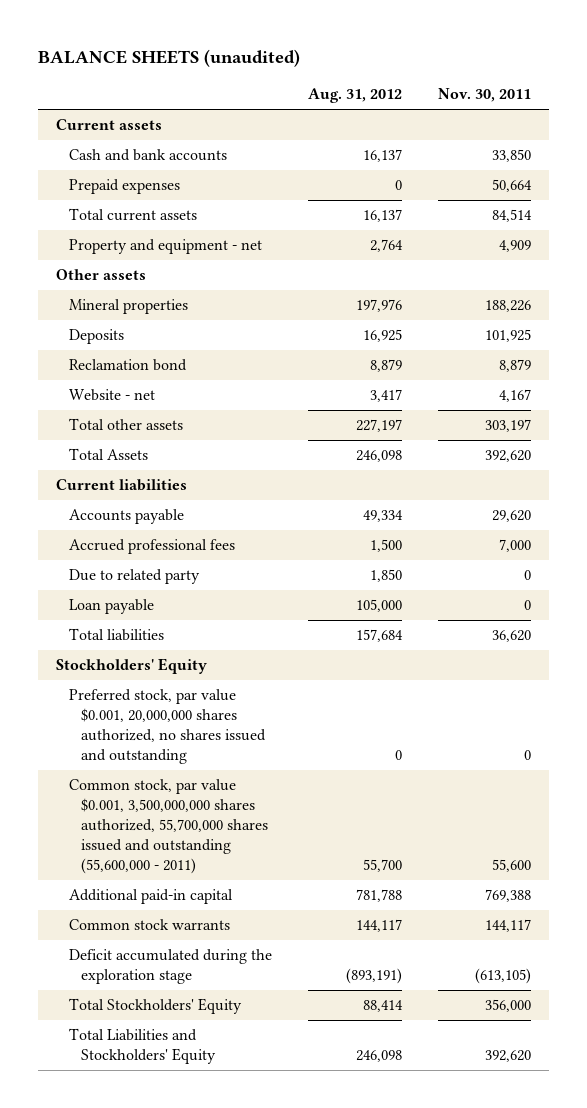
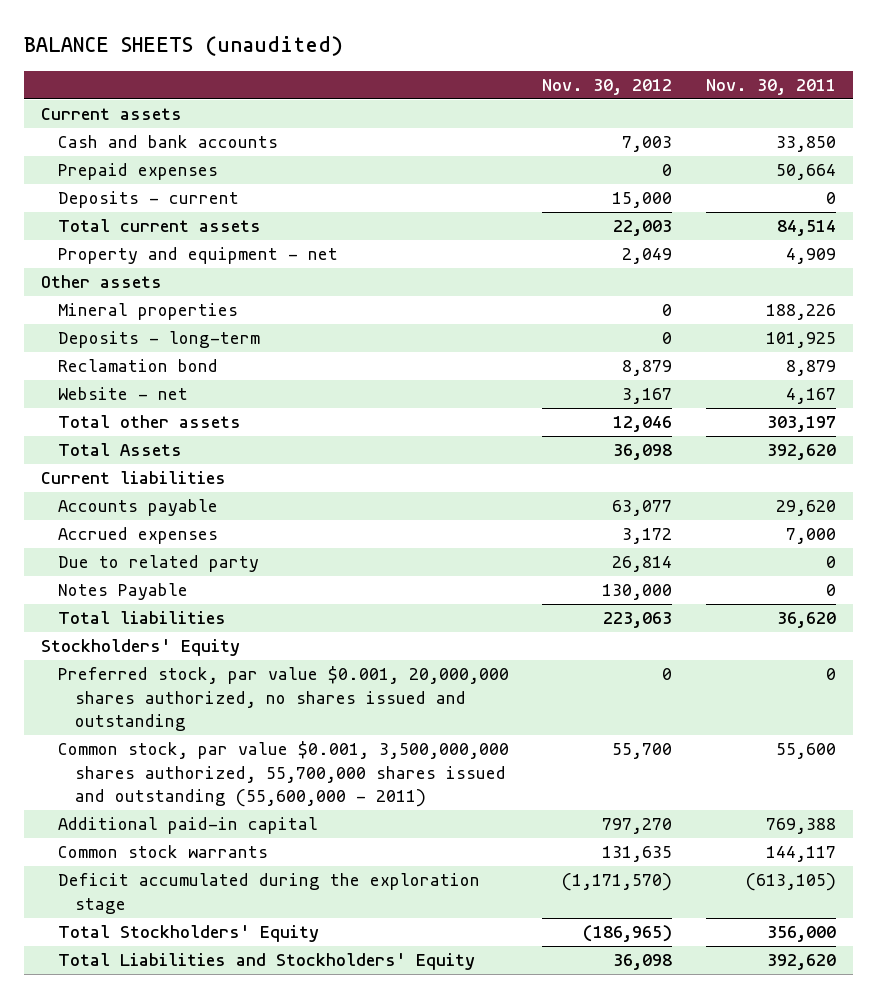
- | Aug. 31, 2012 | Nov. 30, 2011
+ | Nov. 30, 2012 | Nov. 30, 2011
+ Deposits - current | 15,000 | 0
- Deposits | 16,925 | 101,925
+ Deposits - long-term | 0 | 101,925
- Accrued professional fees | 1,500 | 7,000
+ Accrued expenses | 3,172 | 7,000
- Loan payable | 105,000 | 0
+ Notes Payable | 130,000 | 0

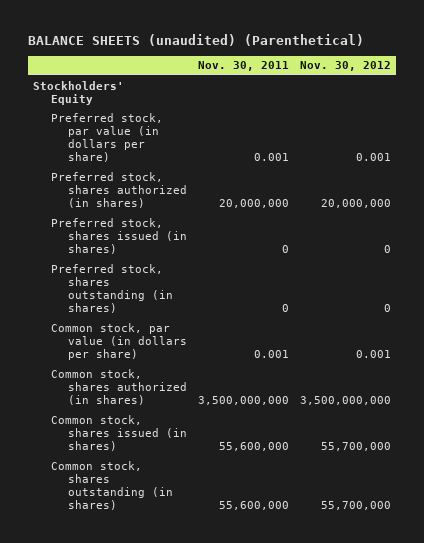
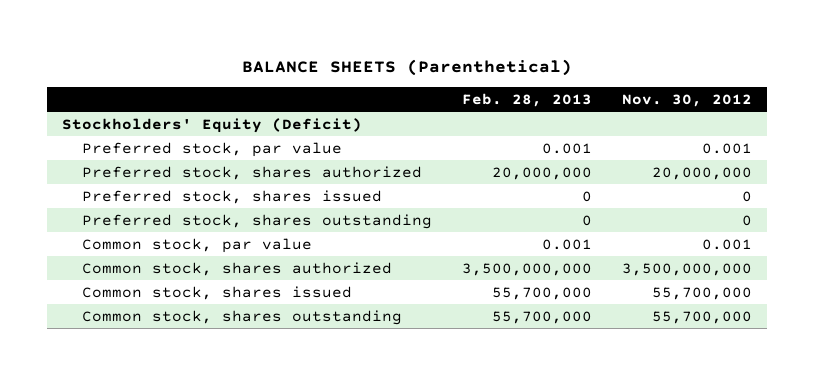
- BALANCE SHEETS (unaudited) (Parenthetical)
+ BALANCE SHEETS (Parenthetical)
- | Nov. 30, 2011 | Nov. 30, 2012
+ | Feb. 28, 2013 | Nov. 30, 2012
- Stockholders' Equity
- Preferred stock, par value (in dollars per share) | 0.001 | 0.001
- Preferred stock, shares authorized (in shares) | 20,000,000 | 20,000,000
- Preferred stock, shares issued (in shares) | 0 | 0
- Preferred stock, shares outstanding (in shares) | 0 | 0
- Common stock, par value (in dollars per share) | 0.001 | 0.001
- Common stock, shares authorized (in shares) | 3,500,000,000 | 3,500,000,000
- Common stock, shares issued (in shares) | 55,600,000 | 55,700,000
- Common stock, shares outstanding (in shares) | 55,600,000 | 55,700,000
+ Stockholders' Equity (Deficit)
+ Preferred stock, par value | 0.001 | 0.001
+ Preferred stock, shares authorized | 20,000,000 | 20,000,000
+ Preferred stock, shares issued | 0 | 0
+ Preferred stock, shares outstanding | 0 | 0
+ Common stock, par value | 0.001 | 0.001
+ Common stock, shares authorized | 3,500,000,000 | 3,500,000,000
+ Common stock, shares issued | 55,700,000 | 55,700,000
+ Common stock, shares outstanding | 55,700,000 | 55,700,000

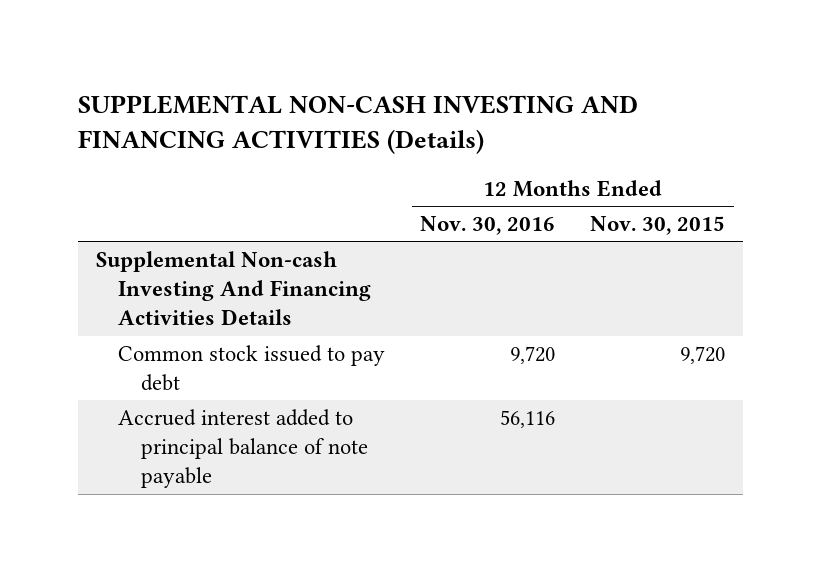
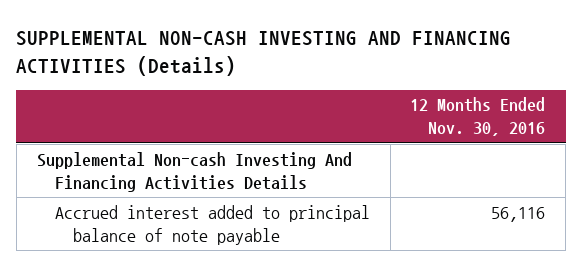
- | 12 Months Ended Nov. 30, 2016 | 12 Months Ended Nov. 30, 2015
+ | 12 Months Ended Nov. 30, 2016
- Common stock issued to pay debt | 9,720 | 9,720

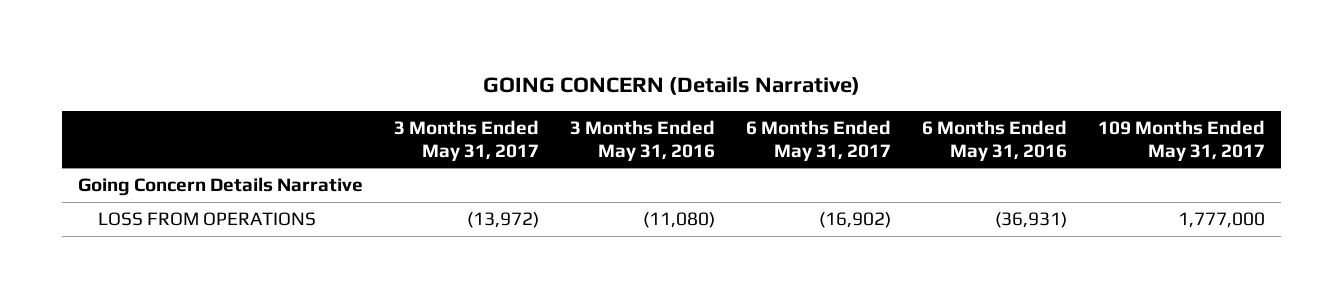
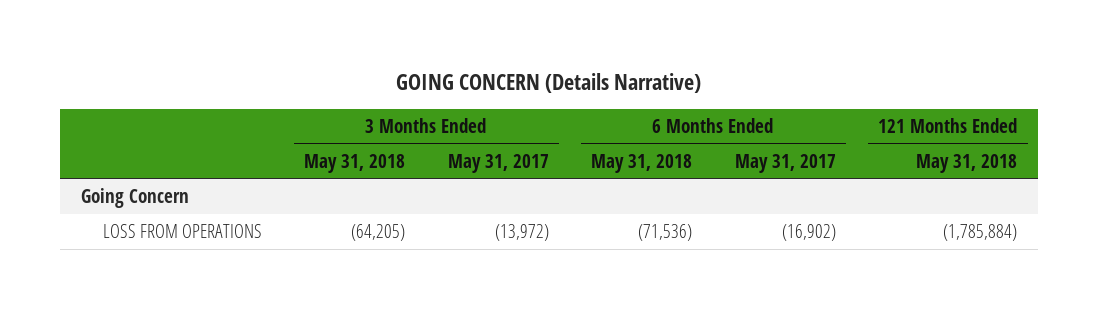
- | 3 Months Ended May 31, 2017 | 3 Months Ended May 31, 2016 | 6 Months Ended May 31, 2017 | 6 Months Ended May 31, 2016 | 109 Months Ended May 31, 2017
+ | 3 Months Ended May 31, 2018 | 3 Months Ended May 31, 2017 | 6 Months Ended May 31, 2018 | 6 Months Ended May 31, 2017 | 121 Months Ended May 31, 2018
- Going Concern Details Narrative
+ Going Concern

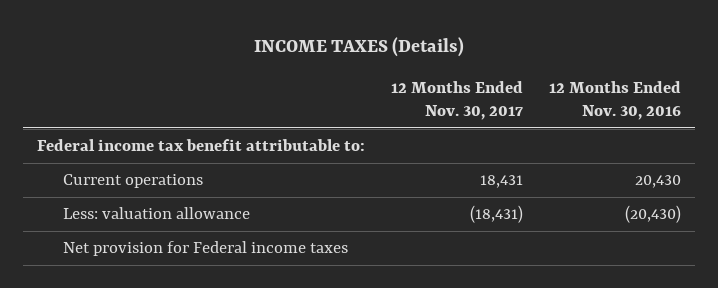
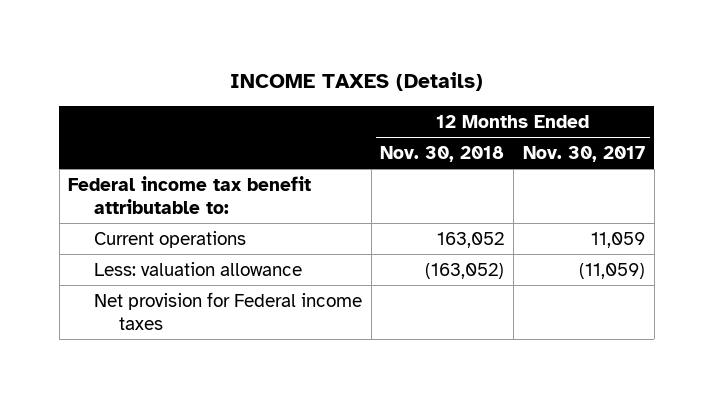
- | 12 Months Ended Nov. 30, 2017 | 12 Months Ended Nov. 30, 2016
+ | 12 Months Ended Nov. 30, 2018 | 12 Months Ended Nov. 30, 2017
- Current operations | 18,431 | 20,430
- Less: valuation allowance | (18,431) | (20,430)
+ Current operations | 163,052 | 11,059
+ Less: valuation allowance | (163,052) | (11,059)

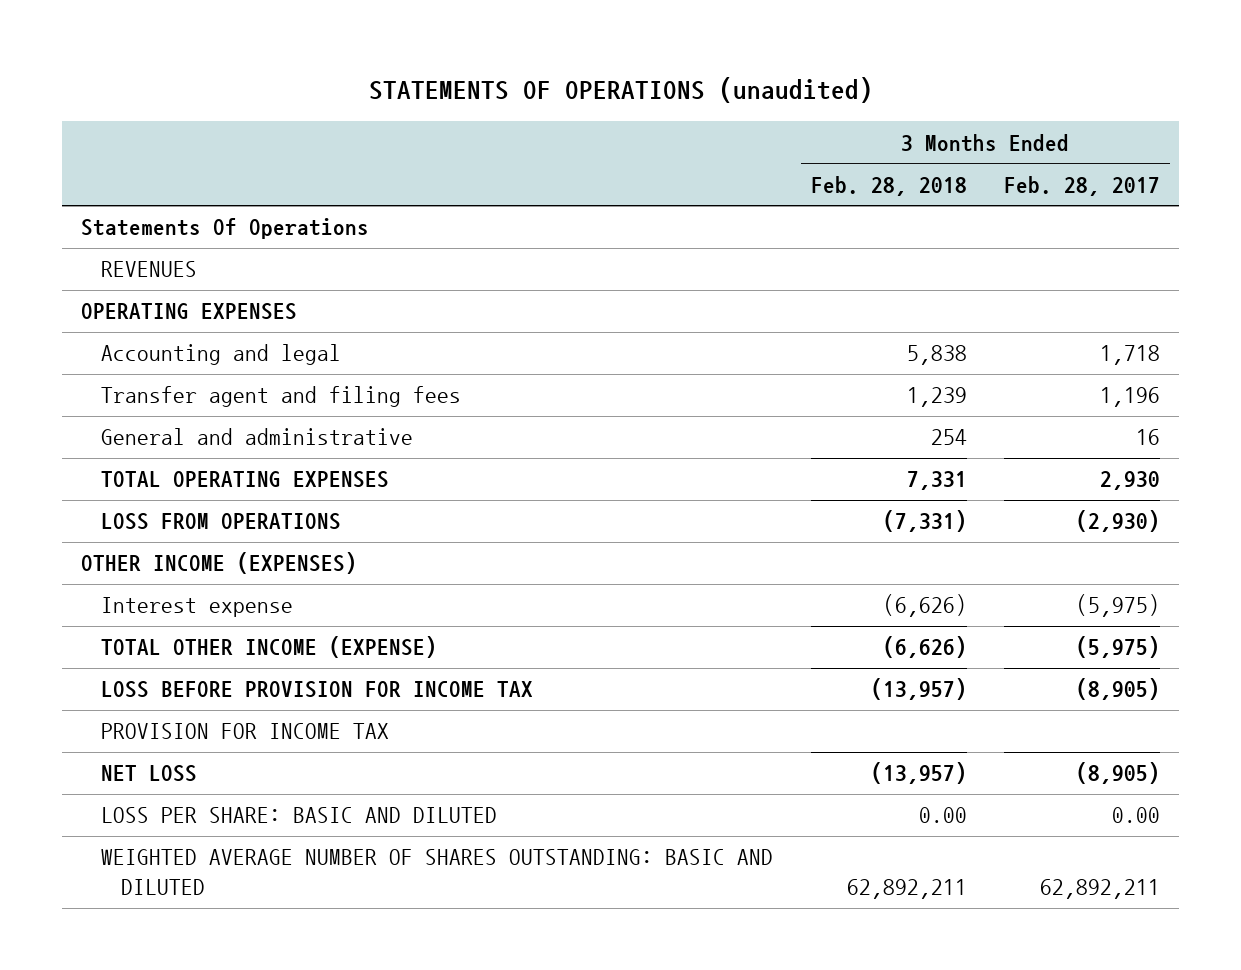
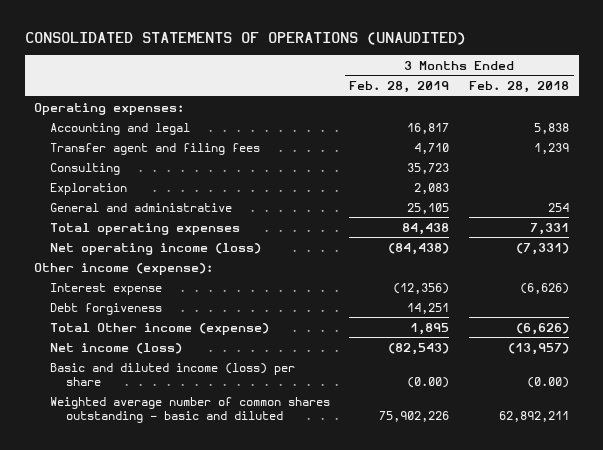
- STATEMENTS OF OPERATIONS (unaudited)
+ CONSOLIDATED STATEMENTS OF OPERATIONS (UNAUDITED)
- | 3 Months Ended Feb. 28, 2018 | 3 Months Ended Feb. 28, 2017
+ | 3 Months Ended Feb. 28, 2019 | 3 Months Ended Feb. 28, 2018
- Statements Of Operations
- REVENUES
- OPERATING EXPENSES
+ Operating expenses:
+ Consulting | 35,723 |
+ Exploration | 2,083 |
- TOTAL OPERATING EXPENSES | 7,331 | 2,930
- LOSS FROM OPERATIONS | (7,331) | (2,930)
- OTHER INCOME (EXPENSES)
+ Total operating expenses | 84,438 | 7,331
+ Net operating income (loss) | (84,438) | (7,331)
+ Other income (expense):
- TOTAL OTHER INCOME (EXPENSE) | (6,626) | (5,975)
- LOSS BEFORE PROVISION FOR INCOME TAX | (13,957) | (8,905)
- PROVISION FOR INCOME TAX
- NET LOSS | (13,957) | (8,905)
- LOSS PER SHARE: BASIC AND DILUTED | 0.00 | 0.00
- WEIGHTED AVERAGE NUMBER OF SHARES OUTSTANDING: BASIC AND DILUTED | 62,892,211 | 62,892,211
+ Debt forgiveness | 14,251 |
+ Total Other income (expense) | 1,895 | (6,626)
+ Net income (loss) | (82,543) | (13,957)
+ Basic and diluted income (loss) per share | (0.00) | (0.00)
+ Weighted average number of common shares outstanding - basic and diluted | 75,902,226 | 62,892,211

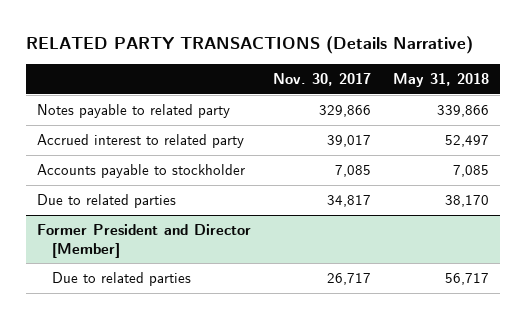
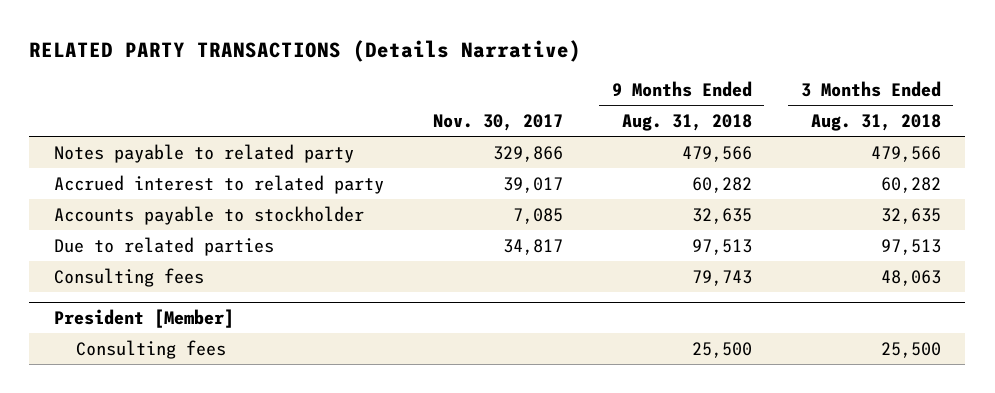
- | Nov. 30, 2017 | May 31, 2018
+ | Nov. 30, 2017 | 9 Months Ended Aug. 31, 2018 | 3 Months Ended Aug. 31, 2018
- Former President and Director [Member]
- Due to related parties | 26,717 | 56,717
+ Consulting fees | | 79,743 | 48,063
+ President [Member]
+ Consulting fees | | 25,500 | 25,500

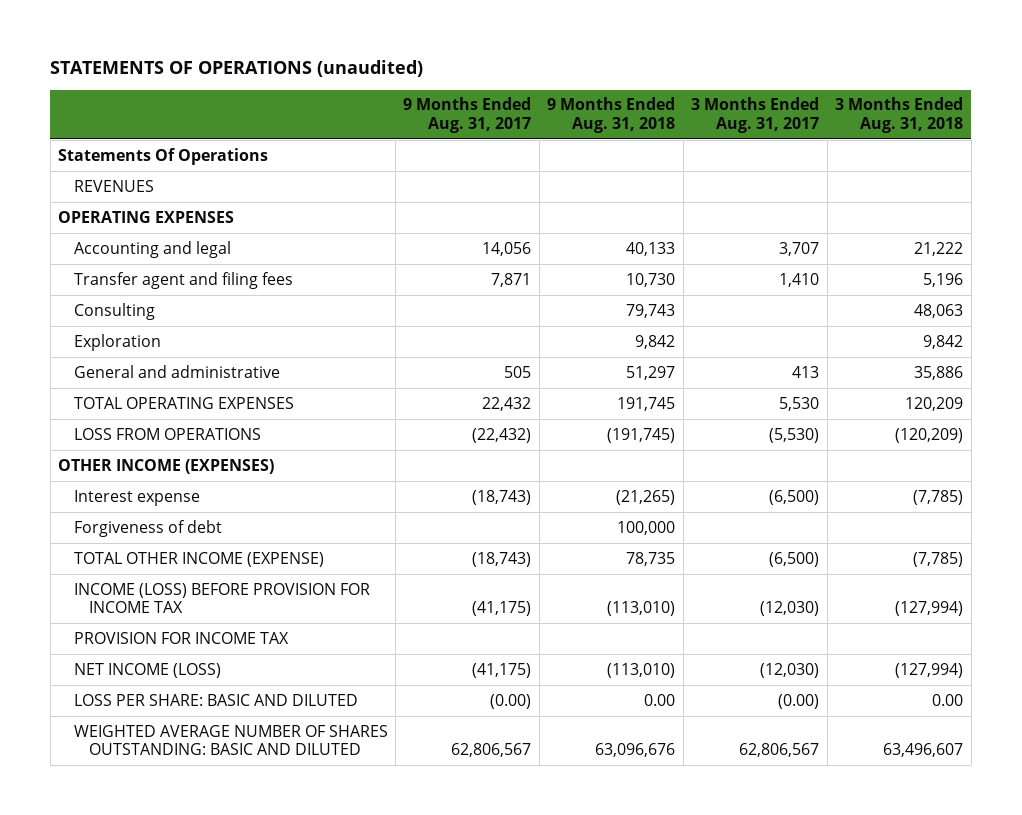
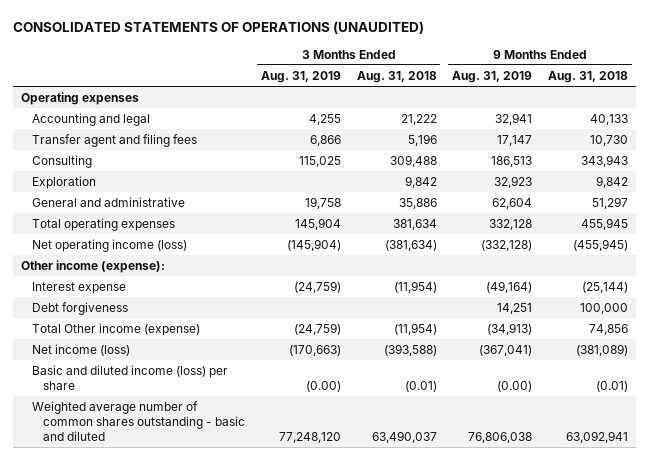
- STATEMENTS OF OPERATIONS (unaudited)
+ CONSOLIDATED STATEMENTS OF OPERATIONS (UNAUDITED)
- | 9 Months Ended Aug. 31, 2017 | 9 Months Ended Aug. 31, 2018 | 3 Months Ended Aug. 31, 2017 | 3 Months Ended Aug. 31, 2018
+ | 3 Months Ended Aug. 31, 2019 | 3 Months Ended Aug. 31, 2018 | 9 Months Ended Aug. 31, 2019 | 9 Months Ended Aug. 31, 2018
- Statements Of Operations
- REVENUES
- OPERATING EXPENSES
+ Operating expenses
- Consulting | | 79,743 | | 48,063
+ Consulting | 115,025 | 309,488 | 186,513 | 343,943
- TOTAL OPERATING EXPENSES | 22,432 | 191,745 | 5,530 | 120,209
- LOSS FROM OPERATIONS | (22,432) | (191,745) | (5,530) | (120,209)
- OTHER INCOME (EXPENSES)
- Interest expense | (18,743) | (21,265) | (6,500) | (7,785)
- Forgiveness of debt | | 100,000 | |
- TOTAL OTHER INCOME (EXPENSE) | (18,743) | 78,735 | (6,500) | (7,785)
- INCOME (LOSS) BEFORE PROVISION FOR INCOME TAX | (41,175) | (113,010) | (12,030) | (127,994)
- PROVISION FOR INCOME TAX
- NET INCOME (LOSS) | (41,175) | (113,010) | (12,030) | (127,994)
- LOSS PER SHARE: BASIC AND DILUTED | (0.00) | 0.00 | (0.00) | 0.00
- WEIGHTED AVERAGE NUMBER OF SHARES OUTSTANDING: BASIC AND DILUTED | 62,806,567 | 63,096,676 | 62,806,567 | 63,496,607
+ Total operating expenses | 145,904 | 381,634 | 332,128 | 455,945
+ Net operating income (loss) | (145,904) | (381,634) | (332,128) | (455,945)
+ Other income (expense):
+ Interest expense | (24,759) | (11,954) | (49,164) | (25,144)
+ Debt forgiveness | | | 14,251 | 100,000
+ Total Other income (expense) | (24,759) | (11,954) | (34,913) | 74,856
+ Net income (loss) | (170,663) | (393,588) | (367,041) | (381,089)
+ Basic and diluted income (loss) per share | (0.00) | (0.01) | (0.00) | (0.01)
+ Weighted average number of common shares outstanding - basic and diluted | 77,248,120 | 63,490,037 | 76,806,038 | 63,092,941

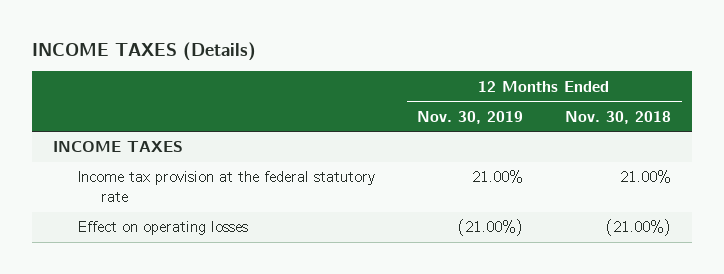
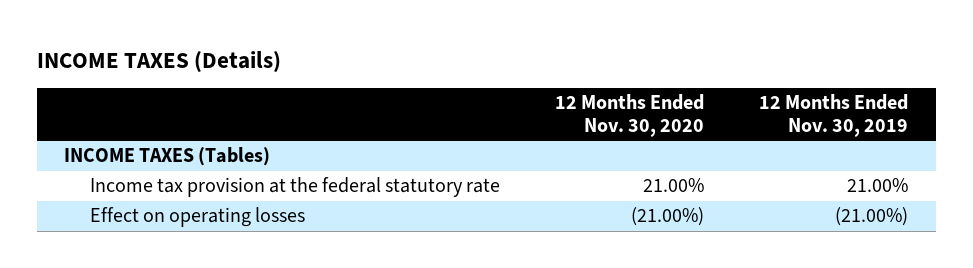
- | 12 Months Ended Nov. 30, 2019 | 12 Months Ended Nov. 30, 2018
+ | 12 Months Ended Nov. 30, 2020 | 12 Months Ended Nov. 30, 2019
- INCOME TAXES
+ INCOME TAXES (Tables)

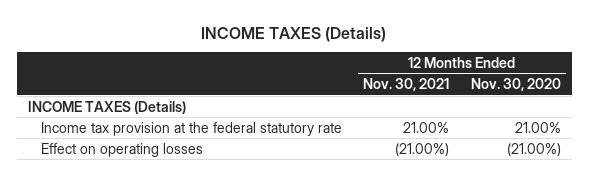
- | 12 Months Ended Nov. 30, 2020 | 12 Months Ended Nov. 30, 2019
+ | 12 Months Ended Nov. 30, 2021 | 12 Months Ended Nov. 30, 2020
- INCOME TAXES (Tables)
+ INCOME TAXES (Details)

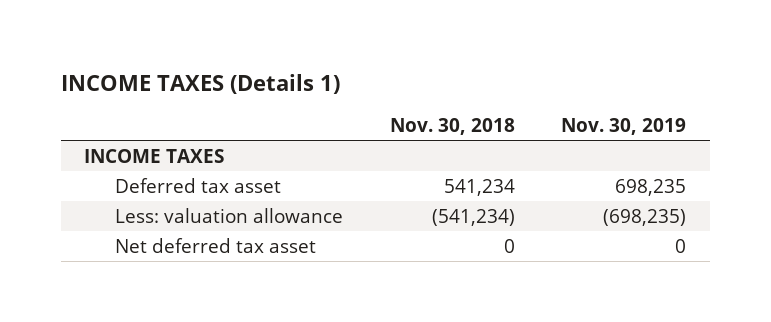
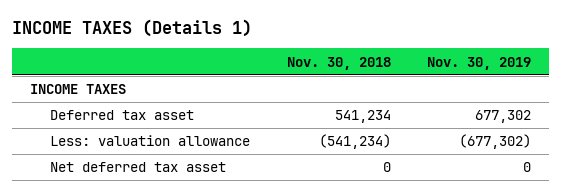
- Deferred tax asset | 541,234 | 698,235
- Less: valuation allowance | (541,234) | (698,235)
+ Deferred tax asset | 541,234 | 677,302
+ Less: valuation allowance | (541,234) | (677,302)

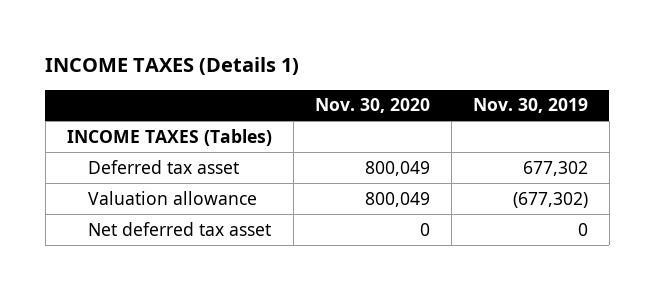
- | Nov. 30, 2018 | Nov. 30, 2019
+ | Nov. 30, 2020 | Nov. 30, 2019
- INCOME TAXES
+ INCOME TAXES (Tables)
- Less: valuation allowance | (541,234) | (677,302)
+ Valuation allowance | 800,049 | (677,302)

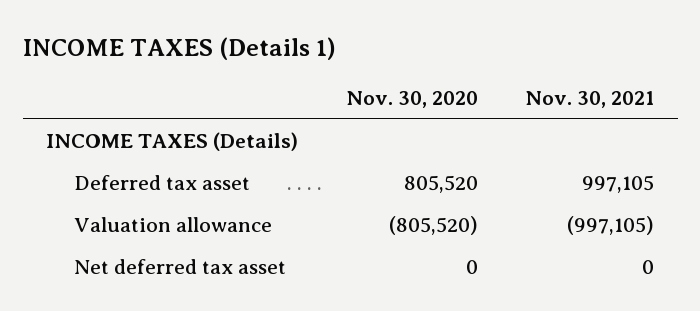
- | Nov. 30, 2020 | Nov. 30, 2019
+ | Nov. 30, 2020 | Nov. 30, 2021
- INCOME TAXES (Tables)
- Deferred tax asset | 800,049 | 677,302
- Valuation allowance | 800,049 | (677,302)
+ INCOME TAXES (Details)
+ Deferred tax asset | 805,520 | 997,105
+ Valuation allowance | (805,520) | (997,105)

